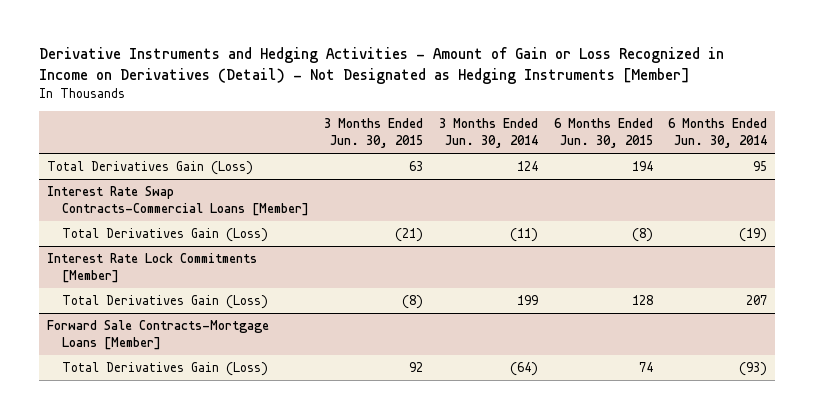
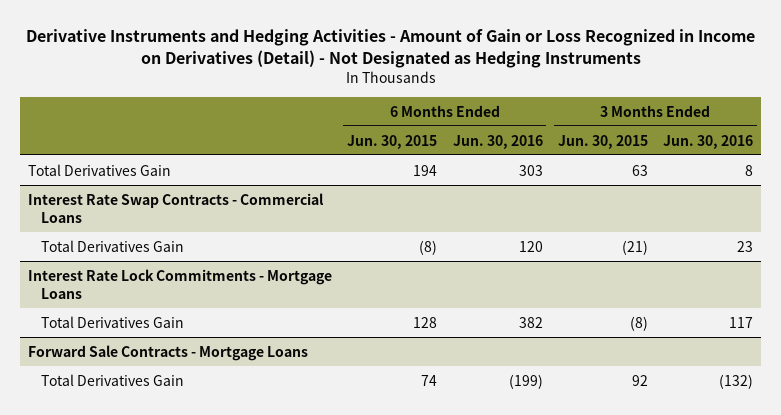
- Derivative Instruments and Hedging Activities - Amount of Gain or Loss Recognized in Income on Derivatives (Detail) - Not Designated as Hedging Instruments [Member]
+ Derivative Instruments and Hedging Activities - Amount of Gain or Loss Recognized in Income on Derivatives (Detail) - Not Designated as Hedging Instruments
- | 3 Months Ended Jun. 30, 2015 | 3 Months Ended Jun. 30, 2014 | 6 Months Ended Jun. 30, 2015 | 6 Months Ended Jun. 30, 2014
+ | 6 Months Ended Jun. 30, 2015 | 6 Months Ended Jun. 30, 2016 | 3 Months Ended Jun. 30, 2015 | 3 Months Ended Jun. 30, 2016
- Total Derivatives Gain (Loss) | 63 | 124 | 194 | 95
- Interest Rate Swap Contracts-Commercial Loans [Member]
- Total Derivatives Gain (Loss) | (21) | (11) | (8) | (19)
- Interest Rate Lock Commitments [Member]
- Total Derivatives Gain (Loss) | (8) | 199 | 128 | 207
- Forward Sale Contracts-Mortgage Loans [Member]
- Total Derivatives Gain (Loss) | 92 | (64) | 74 | (93)
+ Total Derivatives Gain | 194 | 303 | 63 | 8
+ Interest Rate Swap Contracts - Commercial Loans
+ Total Derivatives Gain | (8) | 120 | (21) | 23
+ Interest Rate Lock Commitments - Mortgage Loans
+ Total Derivatives Gain | 128 | 382 | (8) | 117
+ Forward Sale Contracts - Mortgage Loans
+ Total Derivatives Gain | 74 | (199) | 92 | (132)

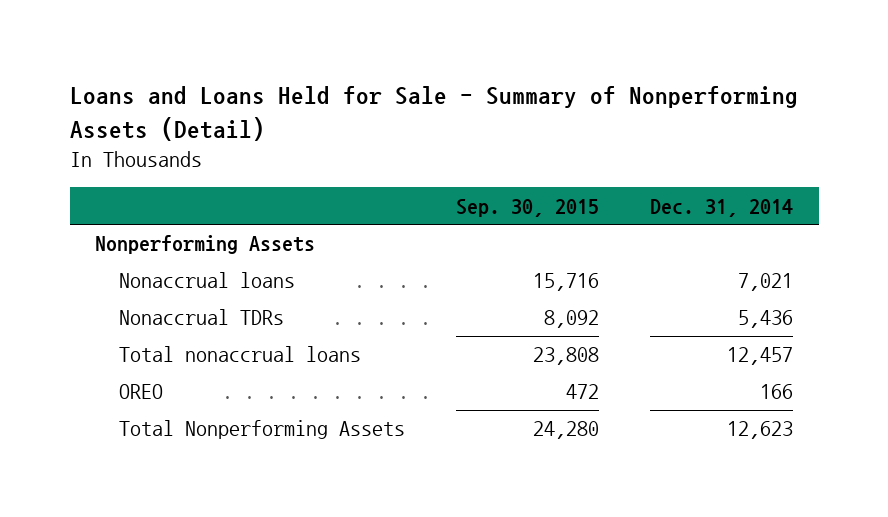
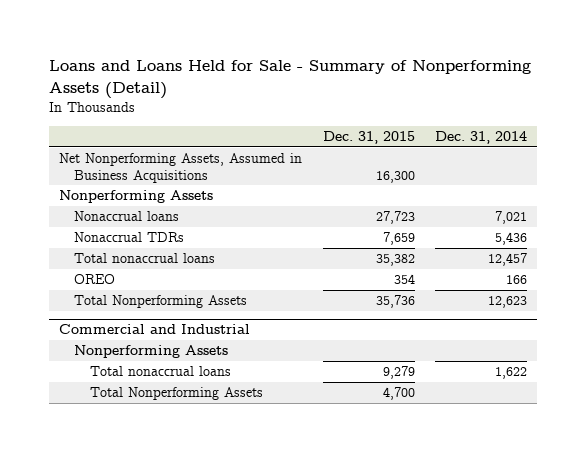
- | Sep. 30, 2015 | Dec. 31, 2014
+ | Dec. 31, 2015 | Dec. 31, 2014
+ Net Nonperforming Assets, Assumed in Business Acquisitions | 16,300 |
+ Commercial and Industrial
+ Nonperforming Assets
+ Total nonaccrual loans | 9,279 | 1,622
+ Total Nonperforming Assets | 4,700 |

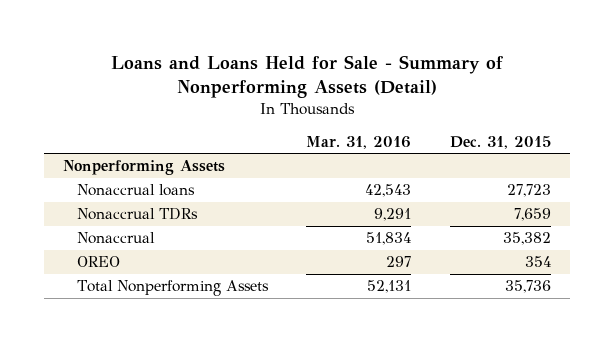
- | Dec. 31, 2015 | Dec. 31, 2014
+ | Mar. 31, 2016 | Dec. 31, 2015
- Net Nonperforming Assets, Assumed in Business Acquisitions | 16,300 |
- Total nonaccrual loans | 35,382 | 12,457
+ Nonaccrual | 51,834 | 35,382
- Commercial and Industrial
- Nonperforming Assets
- Total nonaccrual loans | 9,279 | 1,622
- Total Nonperforming Assets | 4,700 |

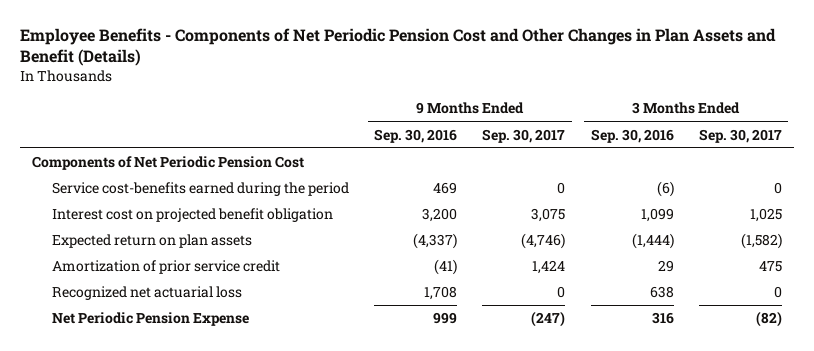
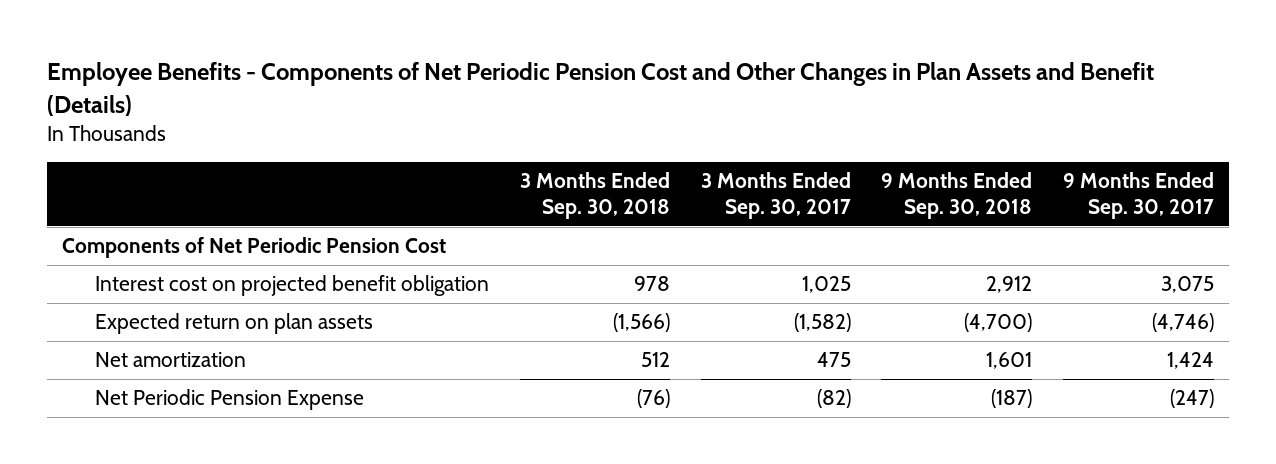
- | 9 Months Ended Sep. 30, 2016 | 9 Months Ended Sep. 30, 2017 | 3 Months Ended Sep. 30, 2016 | 3 Months Ended Sep. 30, 2017
+ | 3 Months Ended Sep. 30, 2018 | 3 Months Ended Sep. 30, 2017 | 9 Months Ended Sep. 30, 2018 | 9 Months Ended Sep. 30, 2017
- Service cost-benefits earned during the period | 469 | 0 | (6) | 0
- Amortization of prior service credit | (41) | 1,424 | 29 | 475
- Recognized net actuarial loss | 1,708 | 0 | 638 | 0
+ Net amortization | 512 | 475 | 1,601 | 1,424

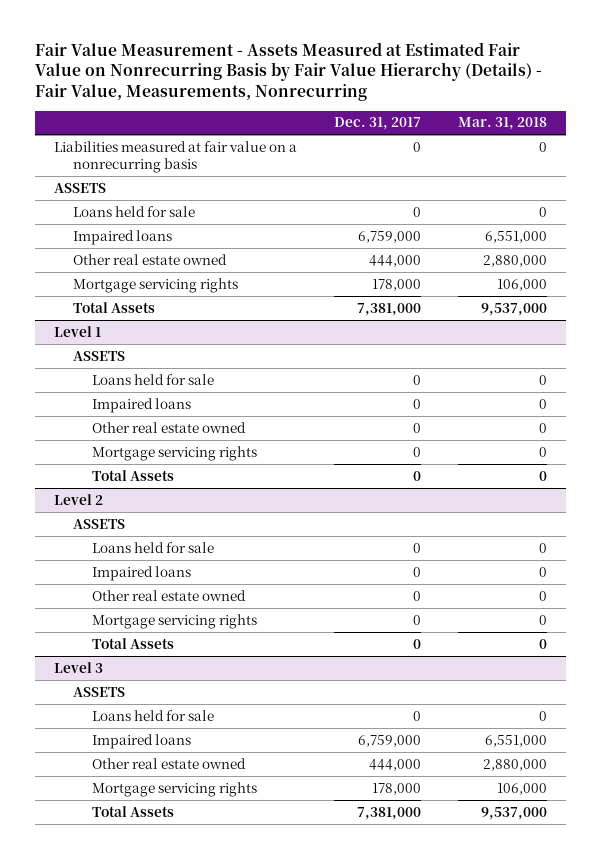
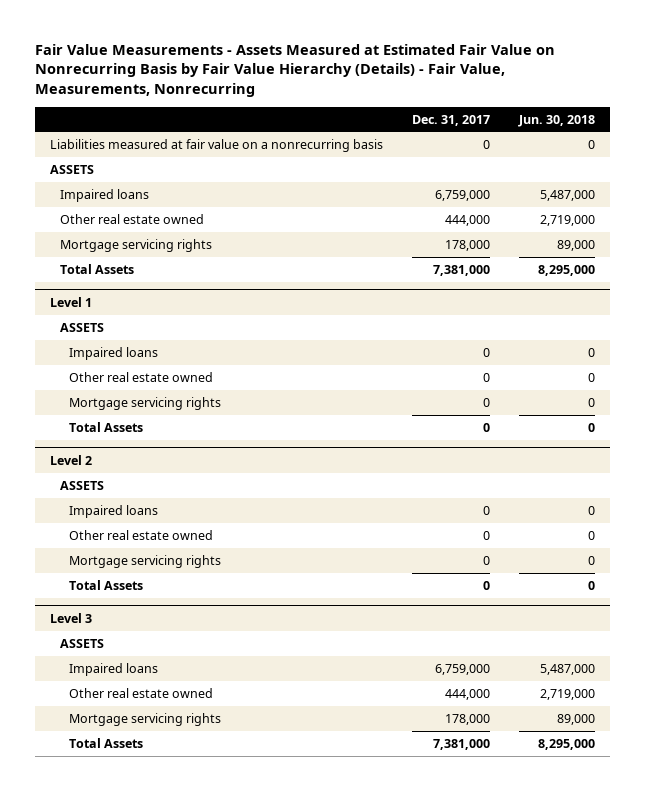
- Fair Value Measurement - Assets Measured at Estimated Fair Value on Nonrecurring Basis by Fair Value Hierarchy (Details) - Fair Value, Measurements, Nonrecurring
+ Fair Value Measurements - Assets Measured at Estimated Fair Value on Nonrecurring Basis by Fair Value Hierarchy (Details) - Fair Value, Measurements, Nonrecurring
- | Dec. 31, 2017 | Mar. 31, 2018
+ | Dec. 31, 2017 | Jun. 30, 2018
- Loans held for sale | 0 | 0
@ Level 1
- Loans held for sale | 0 | 0
@ Level 2
- Loans held for sale | 0 | 0
@ Level 3
- Loans held for sale | 0 | 0

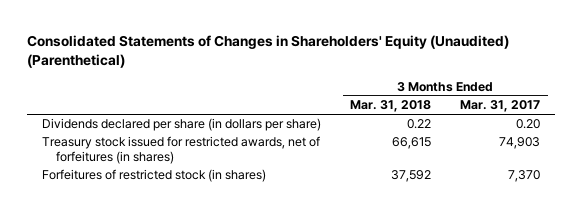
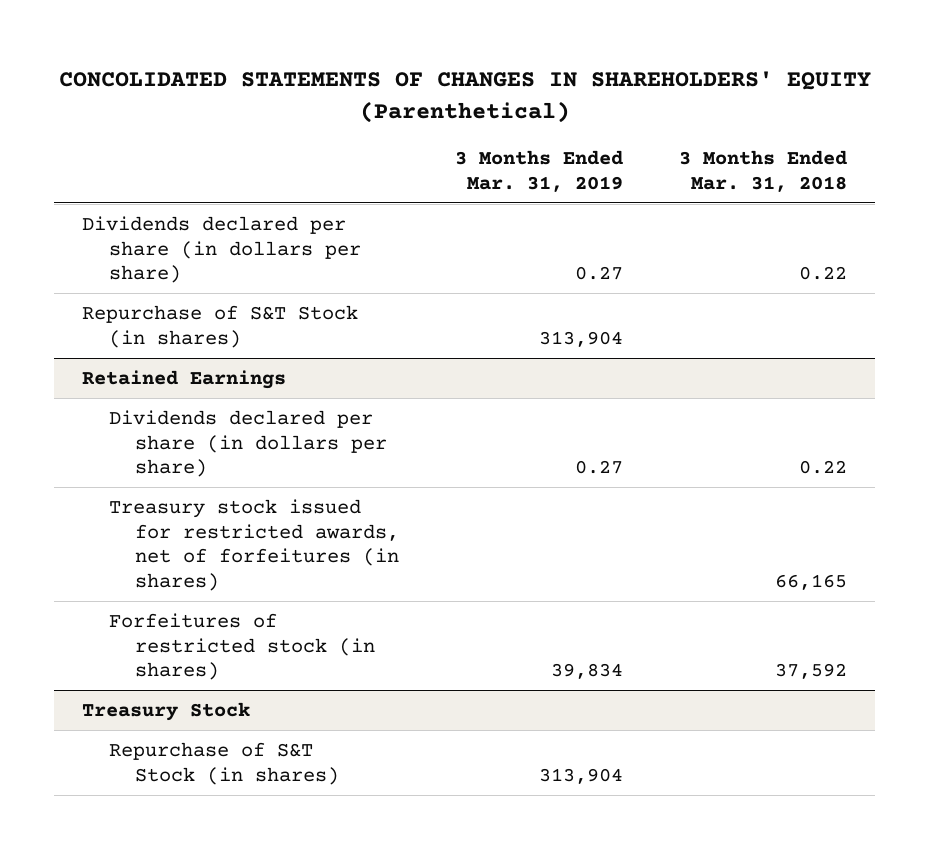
- Consolidated Statements of Changes in Shareholders' Equity (Unaudited) (Parenthetical)
+ CONCOLIDATED STATEMENTS OF CHANGES IN SHAREHOLDERS' EQUITY (Parenthetical)
- | 3 Months Ended Mar. 31, 2018 | 3 Months Ended Mar. 31, 2017
+ | 3 Months Ended Mar. 31, 2019 | 3 Months Ended Mar. 31, 2018
- Treasury stock issued for restricted awards, net of forfeitures (in shares) | 66,615 | 74,903
+ Repurchase of S&T Stock (in shares) | 313,904 |
+ Retained Earnings
+ Dividends declared per share (in dollars per share) | 0.27 | 0.22
+ Treasury stock issued for restricted awards, net of forfeitures (in shares) | | 66,165
+ Treasury Stock
+ Repurchase of S&T Stock (in shares) | 313,904 |

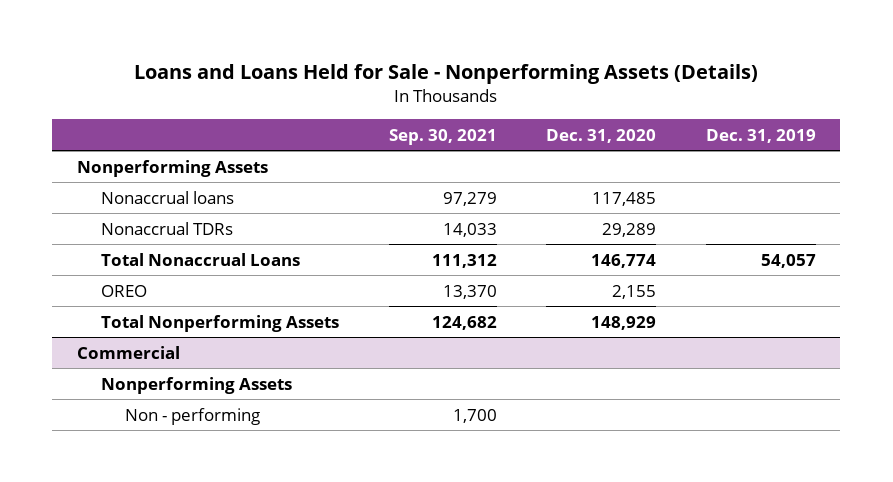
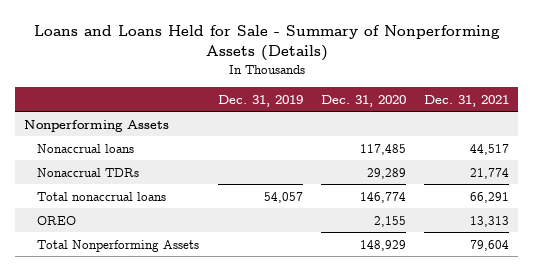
- Loans and Loans Held for Sale - Nonperforming Assets (Details)
+ Loans and Loans Held for Sale - Summary of Nonperforming Assets (Details)
- | Sep. 30, 2021 | Dec. 31, 2020 | Dec. 31, 2019
+ | Dec. 31, 2019 | Dec. 31, 2020 | Dec. 31, 2021
- Total Nonaccrual Loans | 111,312 | 146,774 | 54,057
+ Total nonaccrual loans | 54,057 | 146,774 | 66,291
- Commercial
- Nonperforming Assets
- Non - performing | 1,700 | |

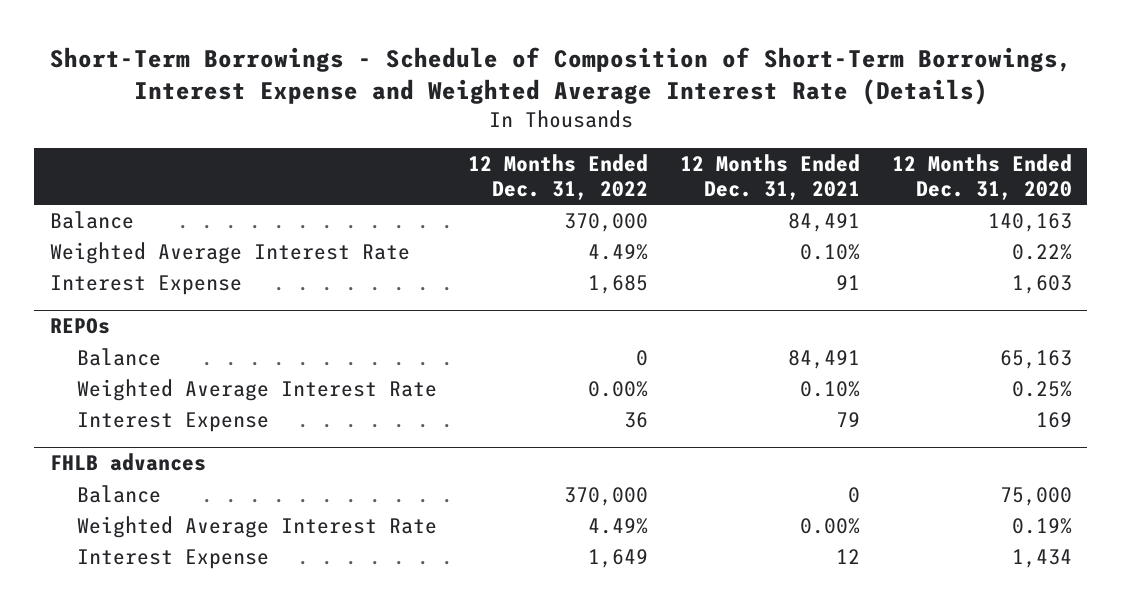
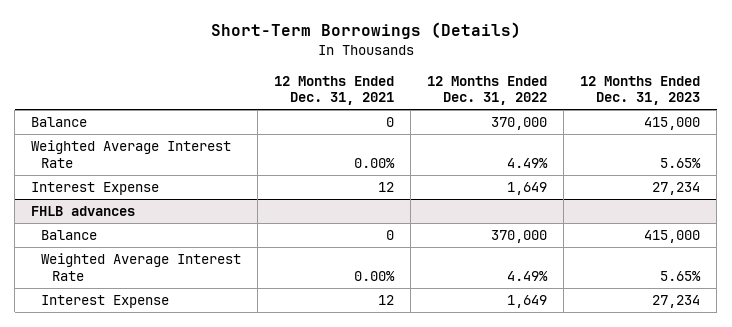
- Short-Term Borrowings - Schedule of Composition of Short-Term Borrowings, Interest Expense and Weighted Average Interest Rate (Details)
+ Short-Term Borrowings (Details)
- | 12 Months Ended Dec. 31, 2022 | 12 Months Ended Dec. 31, 2021 | 12 Months Ended Dec. 31, 2020
+ | 12 Months Ended Dec. 31, 2021 | 12 Months Ended Dec. 31, 2022 | 12 Months Ended Dec. 31, 2023
- Balance | 370,000 | 84,491 | 140,163
- Weighted Average Interest Rate | 4.49% | 0.10% | 0.22%
- Interest Expense | 1,685 | 91 | 1,603
- REPOs
- Balance | 0 | 84,491 | 65,163
- Weighted Average Interest Rate | 0.00% | 0.10% | 0.25%
- Interest Expense | 36 | 79 | 169
+ Balance | 0 | 370,000 | 415,000
+ Weighted Average Interest Rate | 0.00% | 4.49% | 5.65%
+ Interest Expense | 12 | 1,649 | 27,234

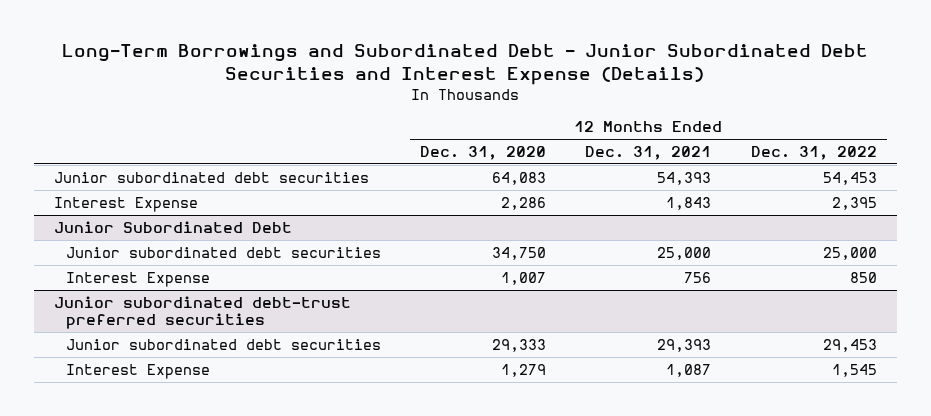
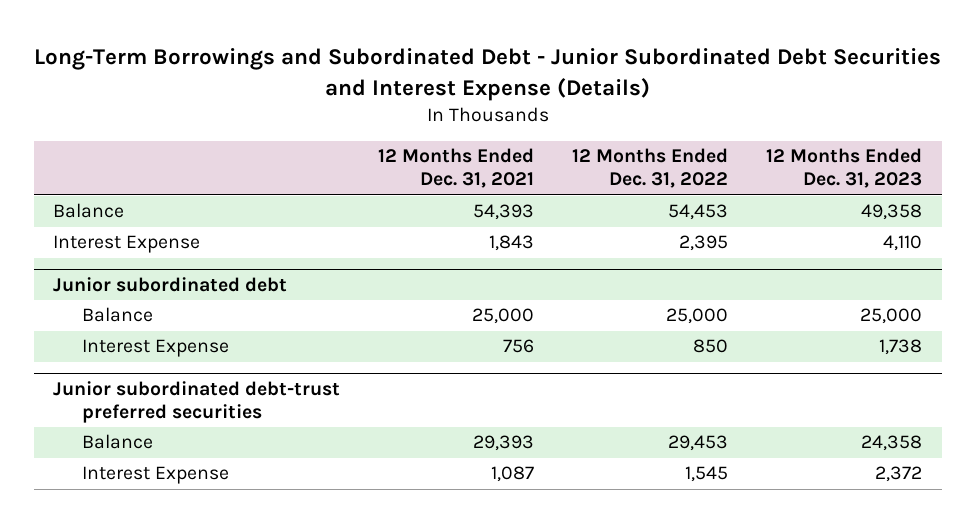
- | 12 Months Ended Dec. 31, 2020 | 12 Months Ended Dec. 31, 2021 | 12 Months Ended Dec. 31, 2022
+ | 12 Months Ended Dec. 31, 2021 | 12 Months Ended Dec. 31, 2022 | 12 Months Ended Dec. 31, 2023
- Junior subordinated debt securities | 64,083 | 54,393 | 54,453
+ Balance | 54,393 | 54,453 | 49,358
- Junior Subordinated Debt
- Junior subordinated debt securities | 34,750 | 25,000 | 25,000
+ Junior subordinated debt
+ Balance | 25,000 | 25,000 | 25,000
@ Junior subordinated debt-trust preferred securities
- Junior subordinated debt securities | 29,333 | 29,393 | 29,453
+ Balance | 29,393 | 29,453 | 24,358

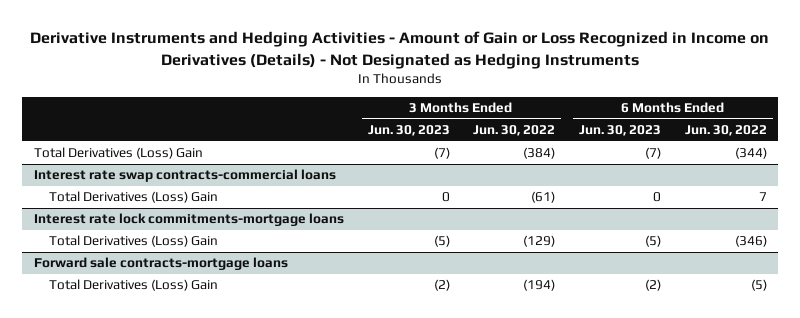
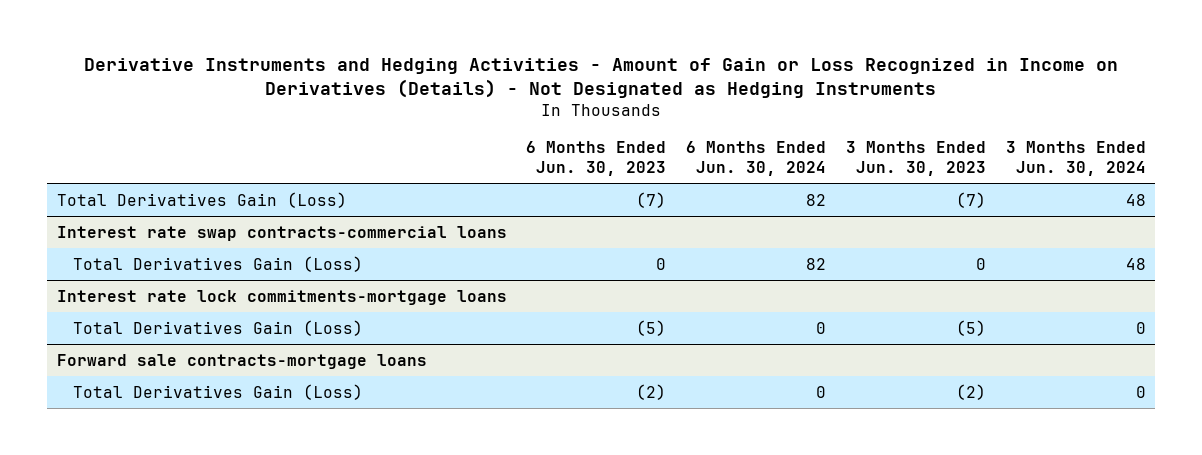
- | 3 Months Ended Jun. 30, 2023 | 3 Months Ended Jun. 30, 2022 | 6 Months Ended Jun. 30, 2023 | 6 Months Ended Jun. 30, 2022
+ | 6 Months Ended Jun. 30, 2023 | 6 Months Ended Jun. 30, 2024 | 3 Months Ended Jun. 30, 2023 | 3 Months Ended Jun. 30, 2024
- Total Derivatives (Loss) Gain | (7) | (384) | (7) | (344)
+ Total Derivatives Gain (Loss) | (7) | 82 | (7) | 48
@ Interest rate swap contracts-commercial loans
- Total Derivatives (Loss) Gain | 0 | (61) | 0 | 7
+ Total Derivatives Gain (Loss) | 0 | 82 | 0 | 48
@ Interest rate lock commitments-mortgage loans
- Total Derivatives (Loss) Gain | (5) | (129) | (5) | (346)
+ Total Derivatives Gain (Loss) | (5) | 0 | (5) | 0
@ Forward sale contracts-mortgage loans
- Total Derivatives (Loss) Gain | (2) | (194) | (2) | (5)
+ Total Derivatives Gain (Loss) | (2) | 0 | (2) | 0

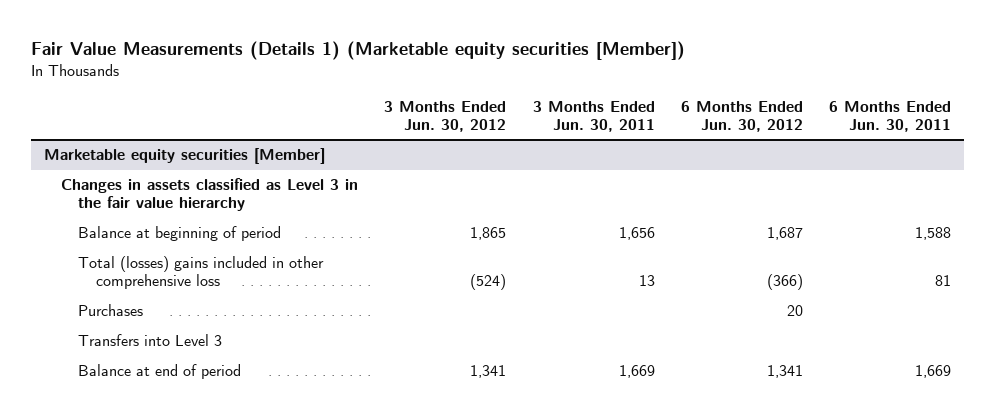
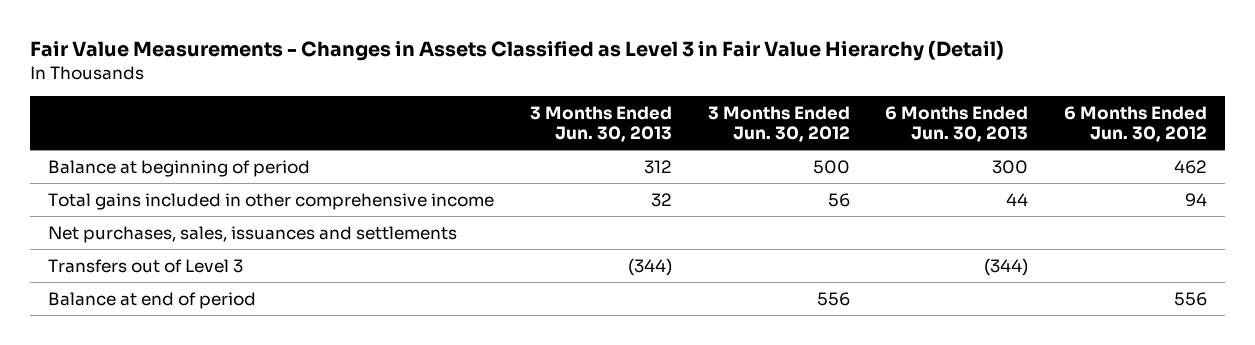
- Fair Value Measurements (Details 1) (Marketable equity securities [Member])
+ Fair Value Measurements - Changes in Assets Classified as Level 3 in Fair Value Hierarchy (Detail)
- | 3 Months Ended Jun. 30, 2012 | 3 Months Ended Jun. 30, 2011 | 6 Months Ended Jun. 30, 2012 | 6 Months Ended Jun. 30, 2011
+ | 3 Months Ended Jun. 30, 2013 | 3 Months Ended Jun. 30, 2012 | 6 Months Ended Jun. 30, 2013 | 6 Months Ended Jun. 30, 2012
- Marketable equity securities [Member]
- Changes in assets classified as Level 3 in the fair value hierarchy
- Balance at beginning of period | 1,865 | 1,656 | 1,687 | 1,588
- Total (losses) gains included in other comprehensive loss | (524) | 13 | (366) | 81
- Purchases | | | 20 |
- Transfers into Level 3
- Balance at end of period | 1,341 | 1,669 | 1,341 | 1,669
+ Balance at beginning of period | 312 | 500 | 300 | 462
+ Total gains included in other comprehensive income | 32 | 56 | 44 | 94
+ Net purchases, sales, issuances and settlements
+ Transfers out of Level 3 | (344) | | (344) |
+ Balance at end of period | | 556 | | 556

